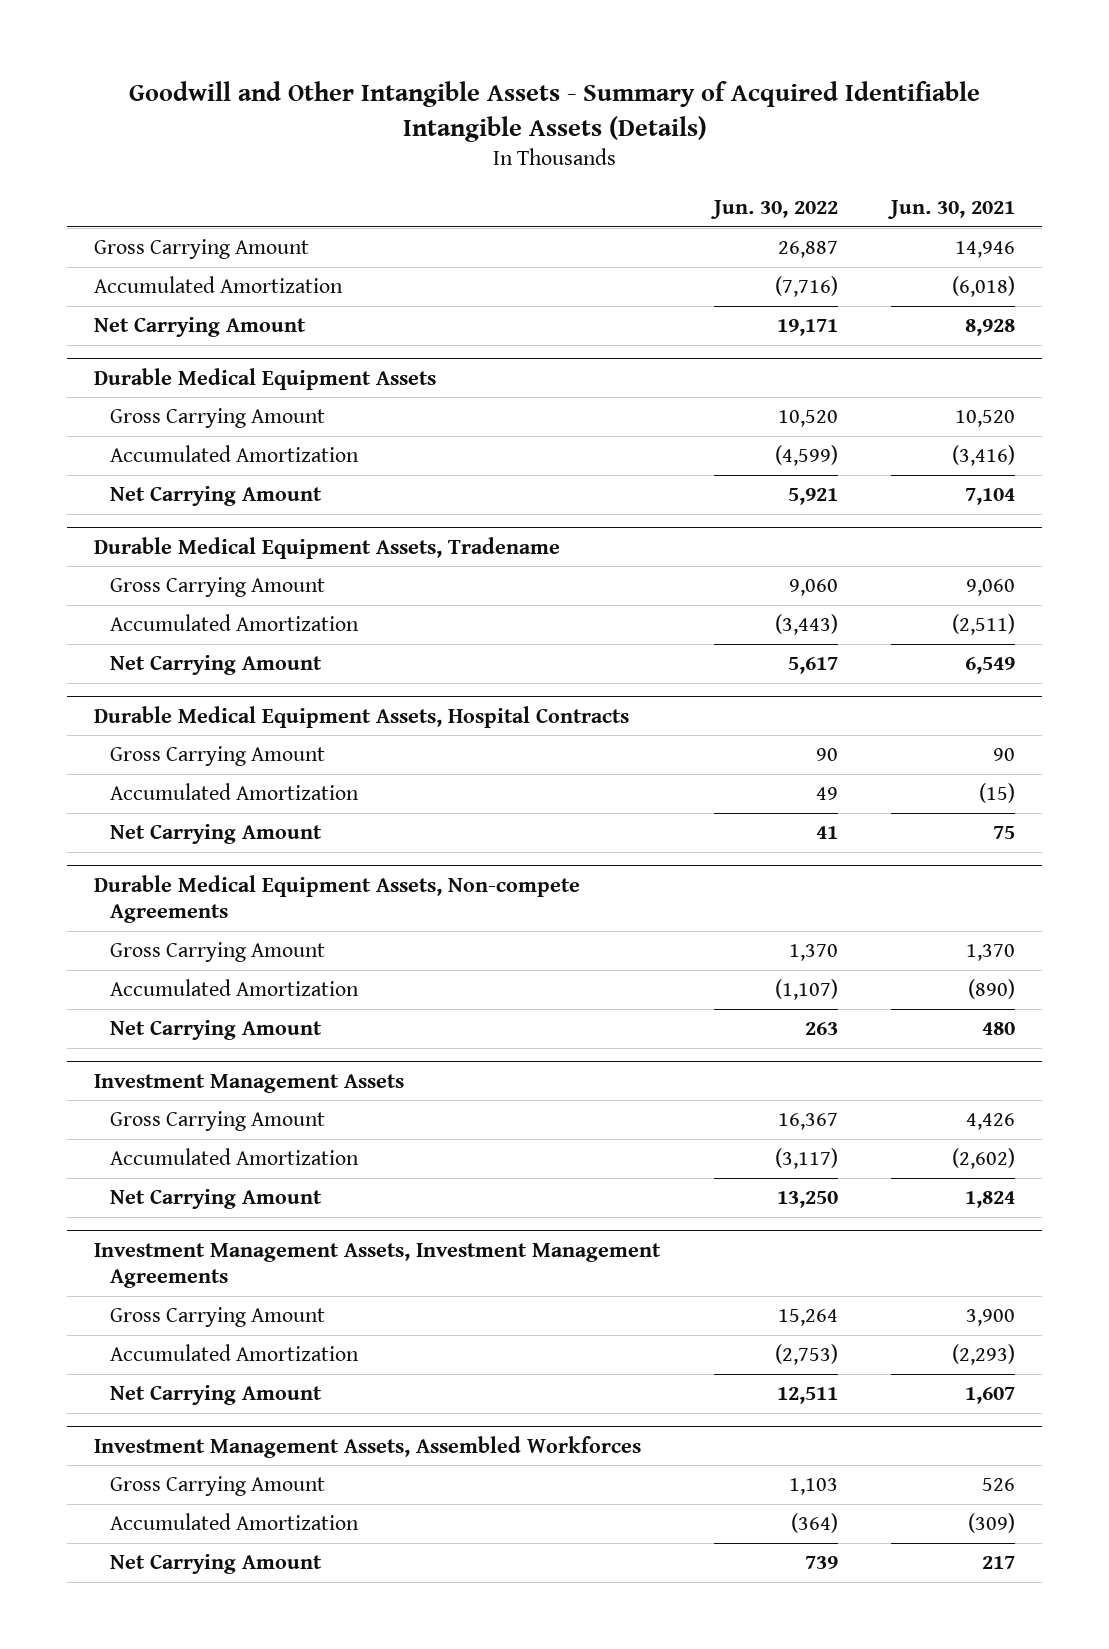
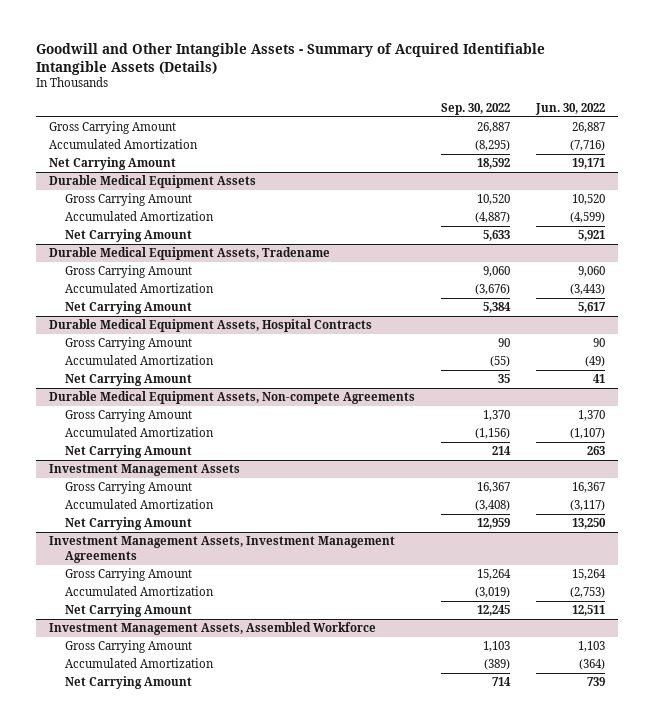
- | Jun. 30, 2022 | Jun. 30, 2021
+ | Sep. 30, 2022 | Jun. 30, 2022
@ Durable Medical Equipment Assets, Hospital Contracts
- Accumulated Amortization | 49 | (15)
+ Accumulated Amortization | (55) | (49)
- Investment Management Assets, Assembled Workforces
+ Investment Management Assets, Assembled Workforce

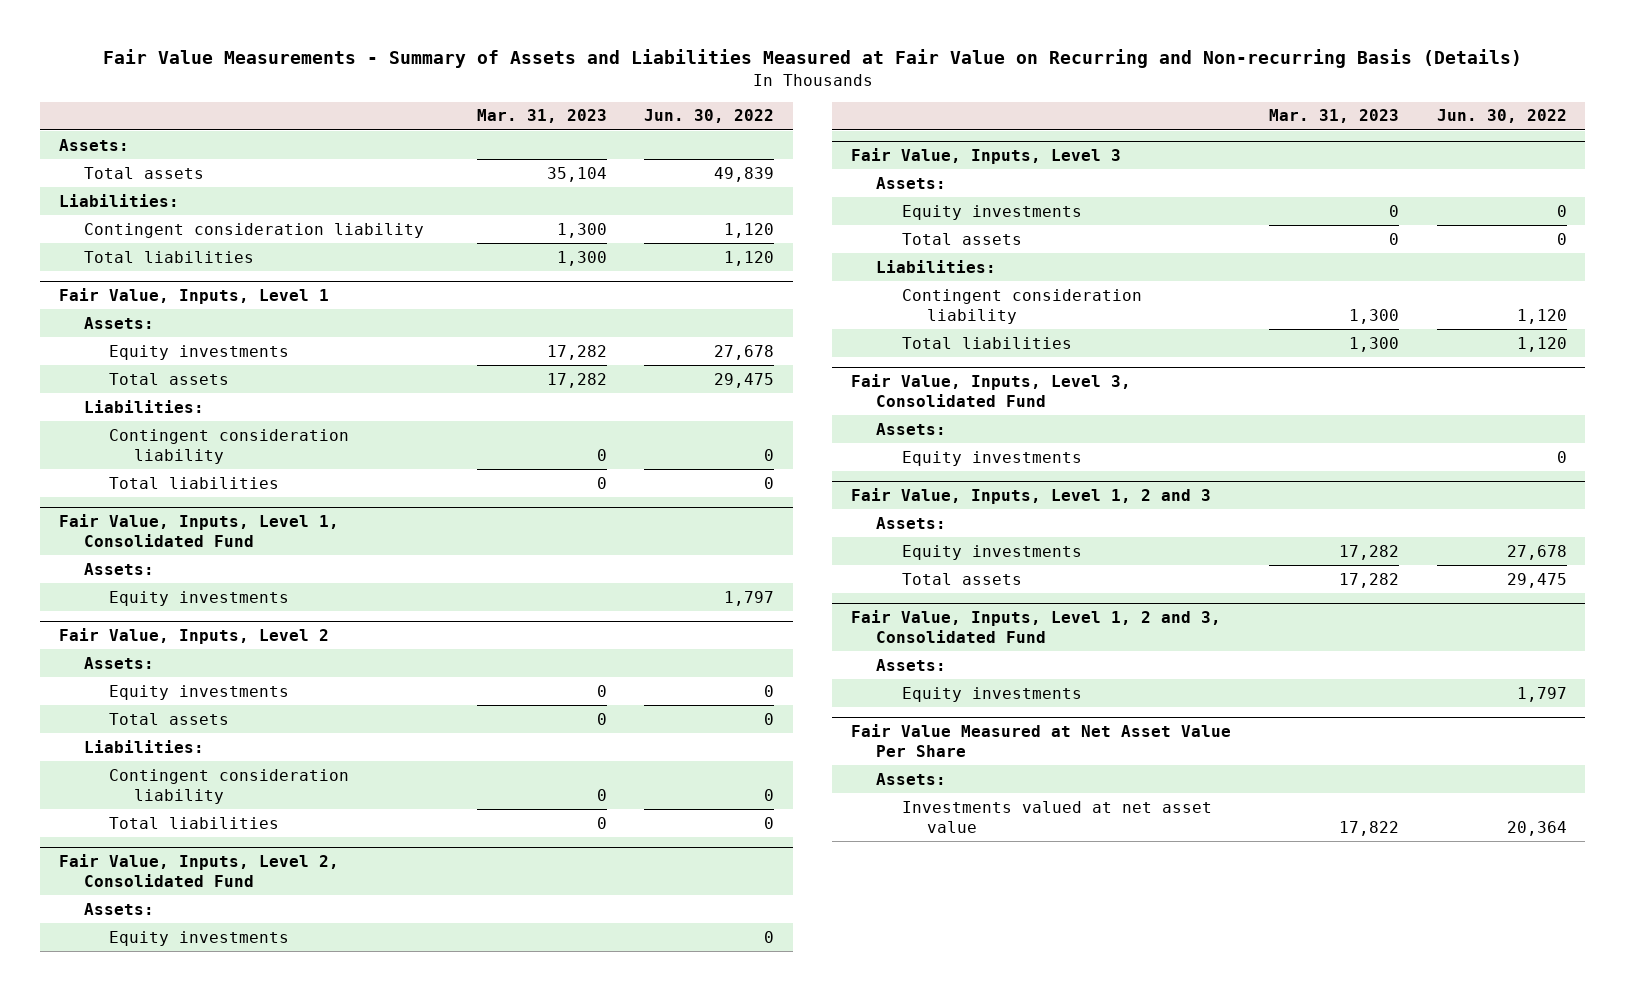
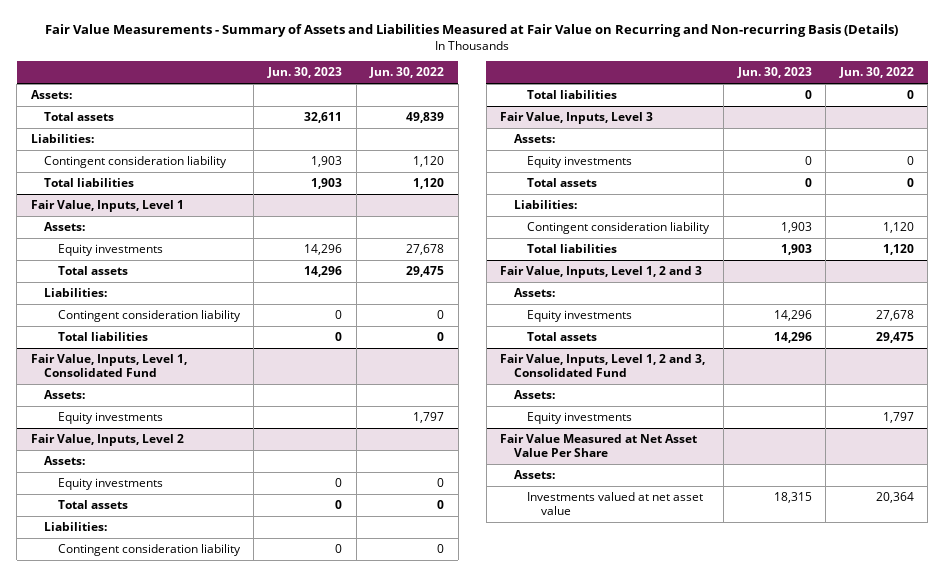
- | Mar. 31, 2023 | Jun. 30, 2022
+ | Jun. 30, 2023 | Jun. 30, 2022
- Fair Value, Inputs, Level 2, Consolidated Fund
- Assets:
- Equity investments | | 0
- Fair Value, Inputs, Level 3, Consolidated Fund
- Assets:
- Equity investments | | 0

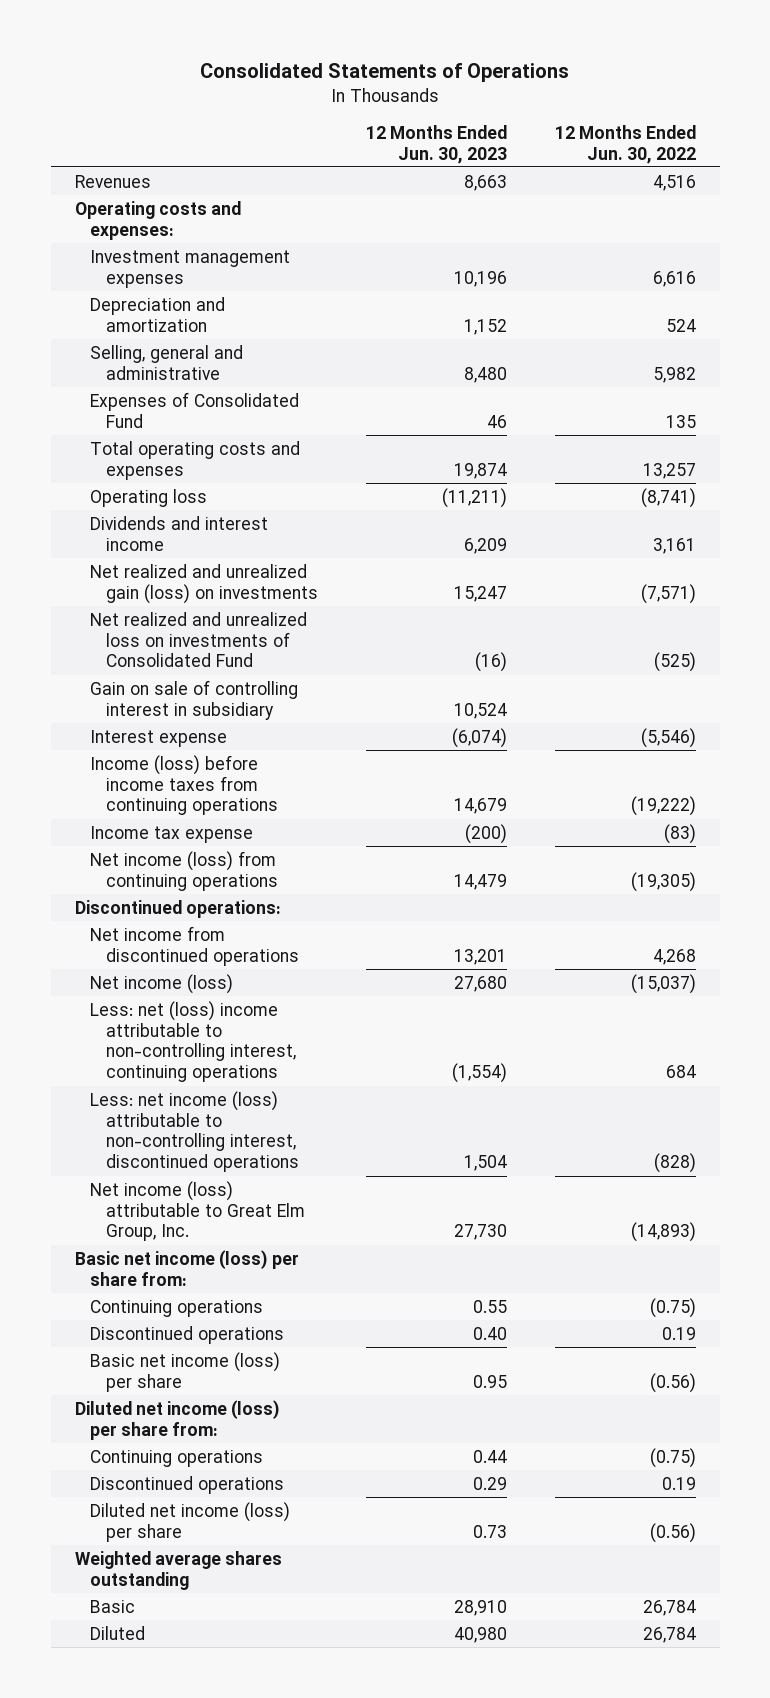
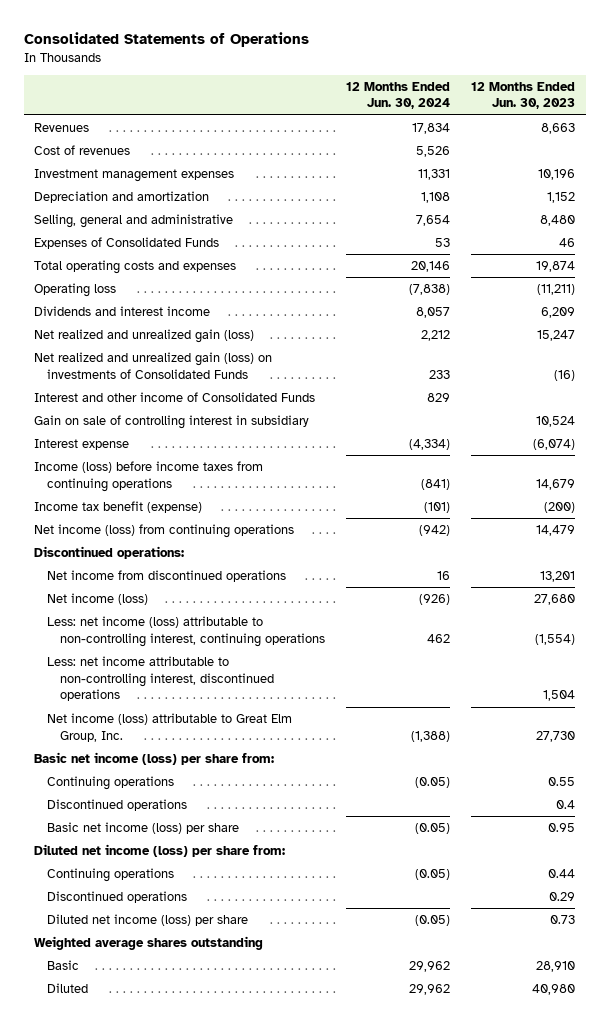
- | 12 Months Ended Jun. 30, 2023 | 12 Months Ended Jun. 30, 2022
+ | 12 Months Ended Jun. 30, 2024 | 12 Months Ended Jun. 30, 2023
- Operating costs and expenses:
+ Cost of revenues | 5,526 |
- Expenses of Consolidated Fund | 46 | 135
+ Expenses of Consolidated Funds | 53 | 46
- Net realized and unrealized gain (loss) on investments | 15,247 | (7,571)
- Net realized and unrealized loss on investments of Consolidated Fund | (16) | (525)
+ Net realized and unrealized gain (loss) | 2,212 | 15,247
+ Net realized and unrealized gain (loss) on investments of Consolidated Funds | 233 | (16)
+ Interest and other income of Consolidated Funds | 829 |
- Income tax expense | (200) | (83)
+ Income tax benefit (expense) | (101) | (200)
- Less: net (loss) income attributable to non-controlling interest, continuing operations | (1,554) | 684
- Less: net income (loss) attributable to non-controlling interest, discontinued operations | 1,504 | (828)
+ Less: net income (loss) attributable to non-controlling interest, continuing operations | 462 | (1,554)
+ Less: net income attributable to non-controlling interest, discontinued operations | | 1,504
- Discontinued operations | 0.40 | 0.19
+ Discontinued operations | | 0.4

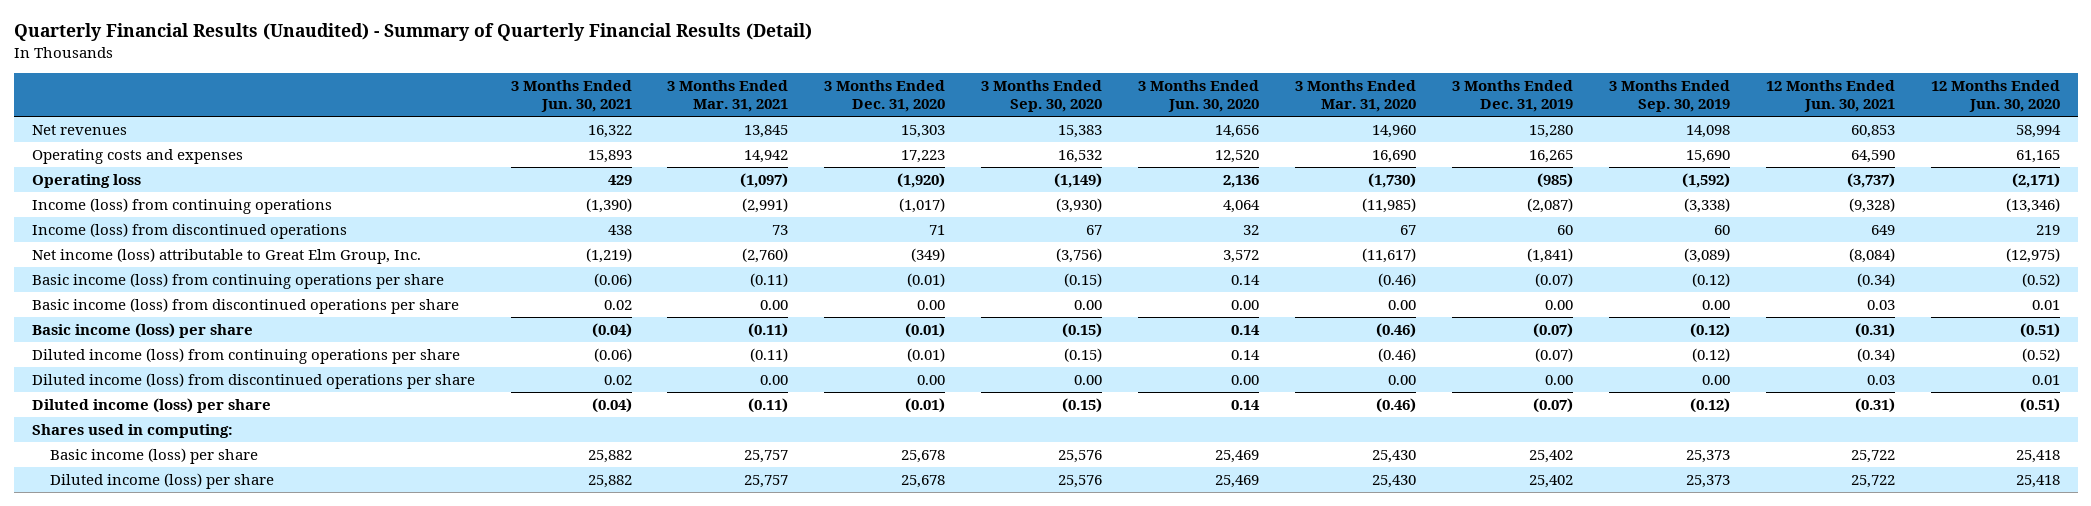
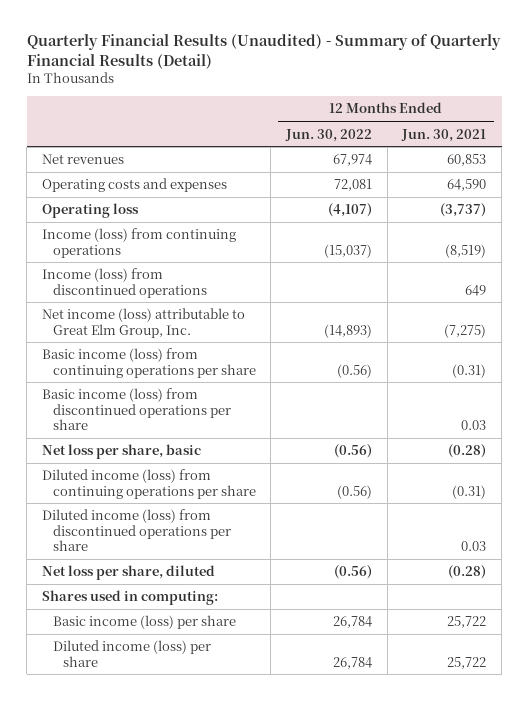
- | 3 Months Ended Jun. 30, 2021 | 3 Months Ended Mar. 31, 2021 | 3 Months Ended Dec. 31, 2020 | 3 Months Ended Sep. 30, 2020 | 3 Months Ended Jun. 30, 2020 | 3 Months Ended Mar. 31, 2020 | 3 Months Ended Dec. 31, 2019 | 3 Months Ended Sep. 30, 2019 | 12 Months Ended Jun. 30, 2021 | 12 Months Ended Jun. 30, 2020
+ | 12 Months Ended Jun. 30, 2022 | 12 Months Ended Jun. 30, 2021
- Income (loss) from continuing operations | (1,390) | (2,991) | (1,017) | (3,930) | 4,064 | (11,985) | (2,087) | (3,338) | (9,328) | (13,346)
+ Income (loss) from continuing operations | (15,037) | (8,519)
- Net income (loss) attributable to Great Elm Group, Inc. | (1,219) | (2,760) | (349) | (3,756) | 3,572 | (11,617) | (1,841) | (3,089) | (8,084) | (12,975)
- Basic income (loss) from continuing operations per share | (0.06) | (0.11) | (0.01) | (0.15) | 0.14 | (0.46) | (0.07) | (0.12) | (0.34) | (0.52)
+ Net income (loss) attributable to Great Elm Group, Inc. | (14,893) | (7,275)
+ Basic income (loss) from continuing operations per share | (0.56) | (0.31)
- Basic income (loss) per share | (0.04) | (0.11) | (0.01) | (0.15) | 0.14 | (0.46) | (0.07) | (0.12) | (0.31) | (0.51)
- Diluted income (loss) from continuing operations per share | (0.06) | (0.11) | (0.01) | (0.15) | 0.14 | (0.46) | (0.07) | (0.12) | (0.34) | (0.52)
+ Net loss per share, basic | (0.56) | (0.28)
+ Diluted income (loss) from continuing operations per share | (0.56) | (0.31)
- Diluted income (loss) per share | (0.04) | (0.11) | (0.01) | (0.15) | 0.14 | (0.46) | (0.07) | (0.12) | (0.31) | (0.51)
+ Net loss per share, diluted | (0.56) | (0.28)

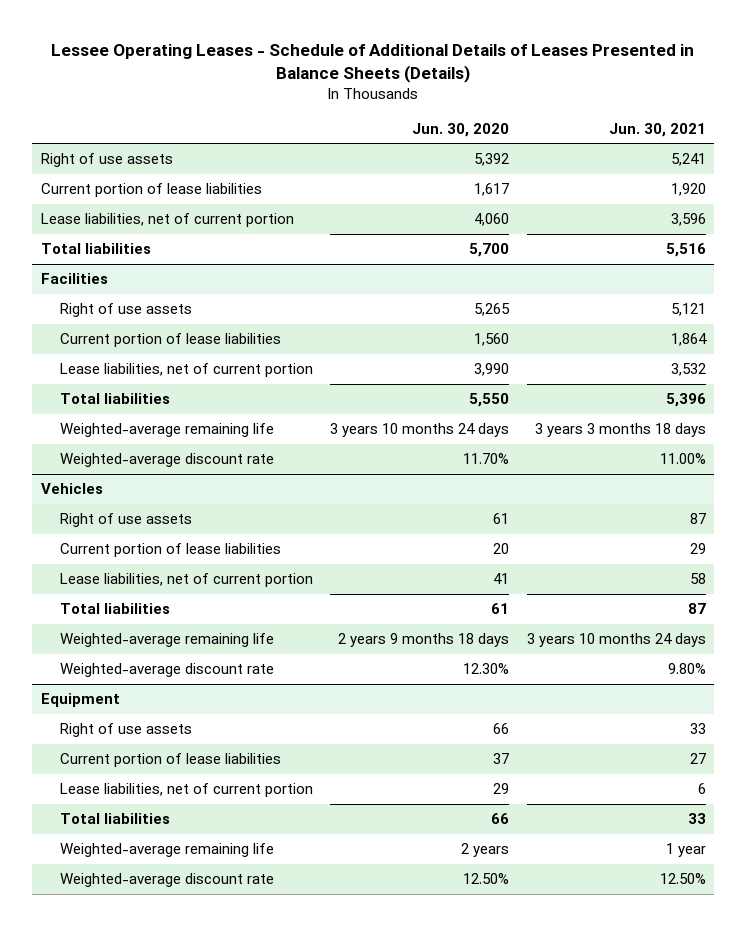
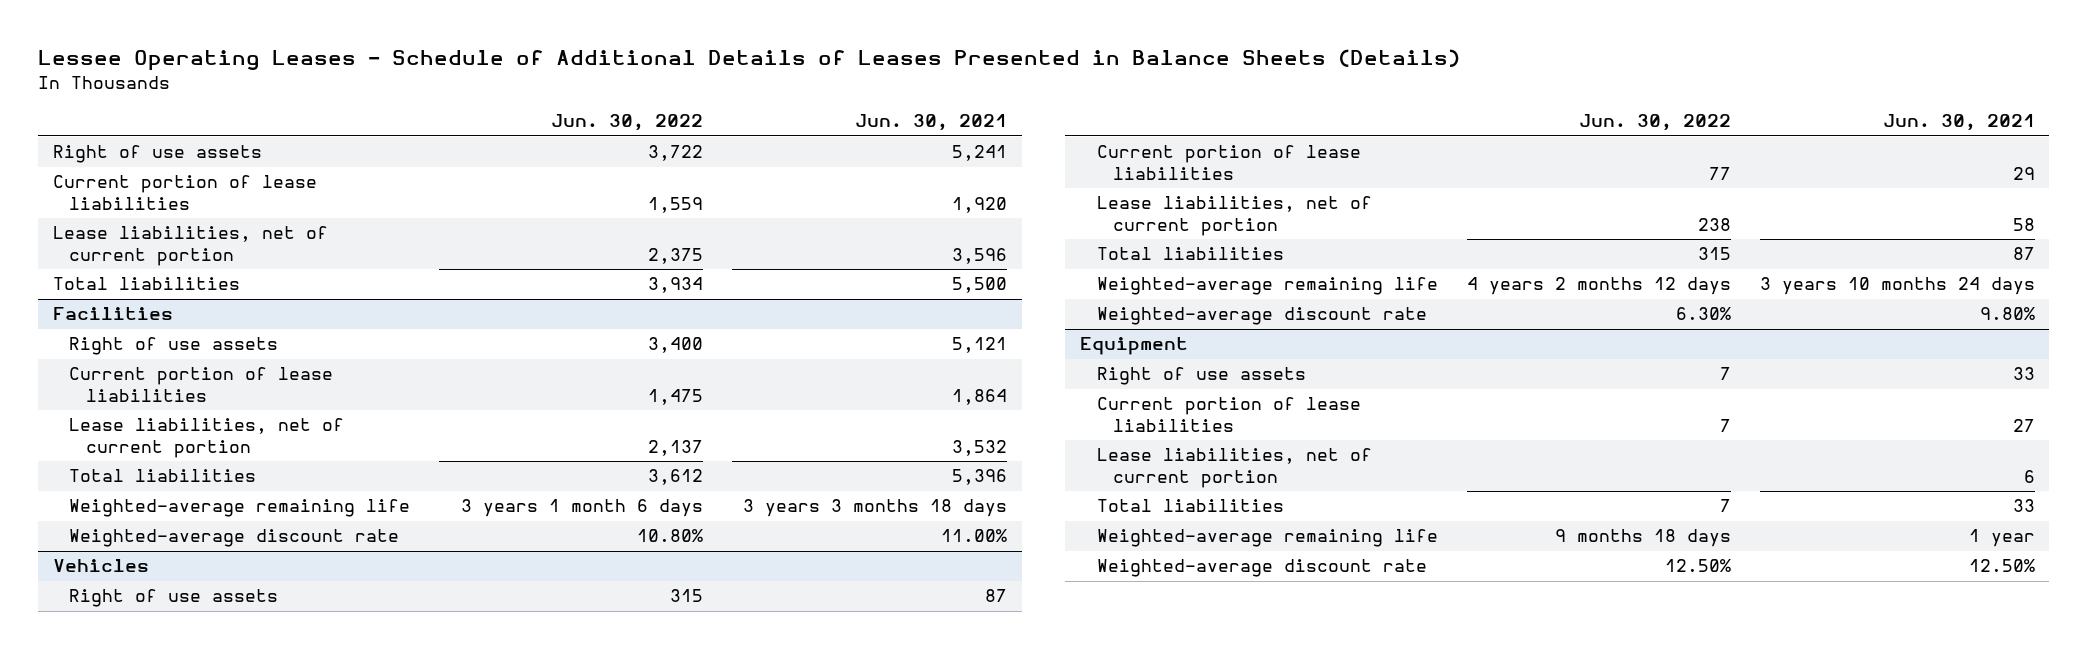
- | Jun. 30, 2020 | Jun. 30, 2021
+ | Jun. 30, 2022 | Jun. 30, 2021
- Total liabilities | 5,700 | 5,516
+ Total liabilities | 3,934 | 5,500

